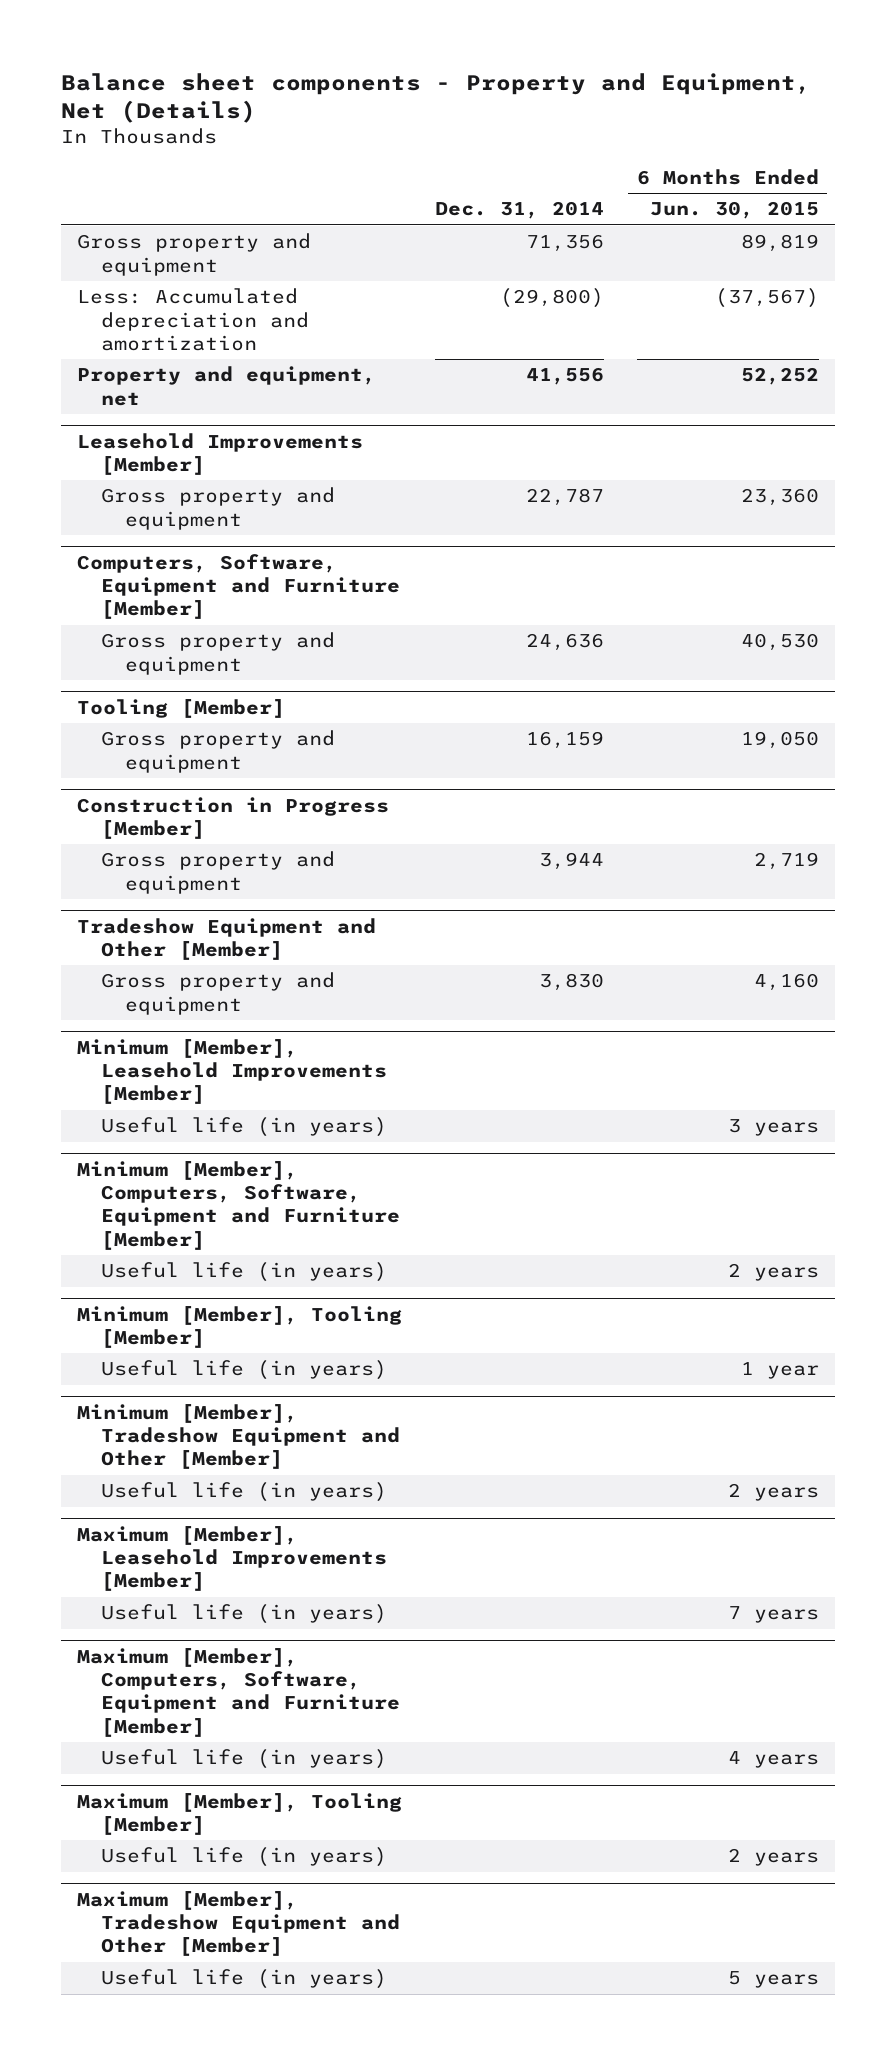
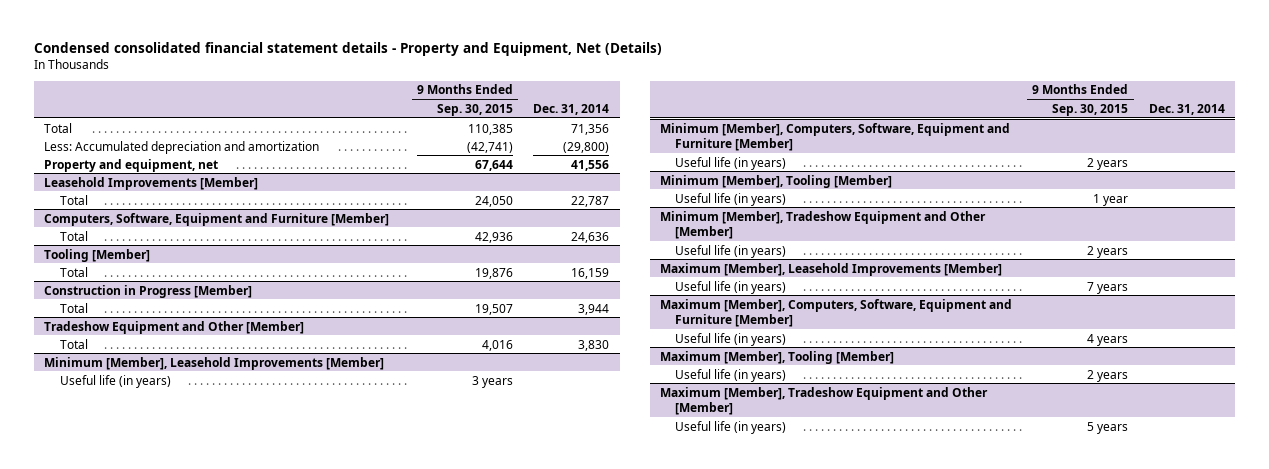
- Balance sheet components - Property and Equipment, Net (Details)
+ Condensed consolidated financial statement details - Property and Equipment, Net (Details)
- | Dec. 31, 2014 | 6 Months Ended Jun. 30, 2015
+ | 9 Months Ended Sep. 30, 2015 | Dec. 31, 2014
- Gross property and equipment | 71,356 | 89,819
+ Total | 110,385 | 71,356
@ Leasehold Improvements [Member]
- Gross property and equipment | 22,787 | 23,360
+ Total | 24,050 | 22,787
@ Computers, Software, Equipment and Furniture [Member]
- Gross property and equipment | 24,636 | 40,530
+ Total | 42,936 | 24,636
@ Tooling [Member]
- Gross property and equipment | 16,159 | 19,050
+ Total | 19,876 | 16,159
@ Construction in Progress [Member]
- Gross property and equipment | 3,944 | 2,719
+ Total | 19,507 | 3,944
@ Tradeshow Equipment and Other [Member]
- Gross property and equipment | 3,830 | 4,160
+ Total | 4,016 | 3,830

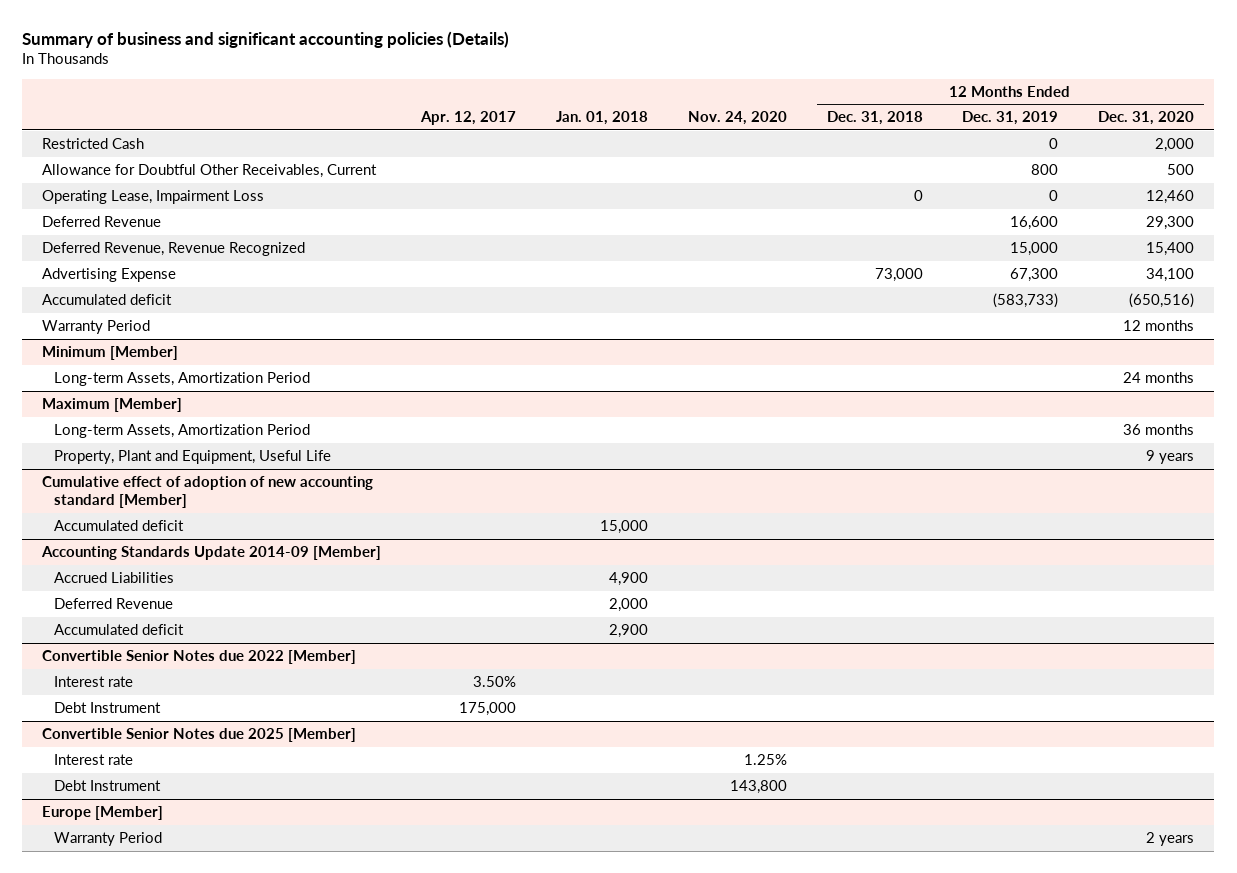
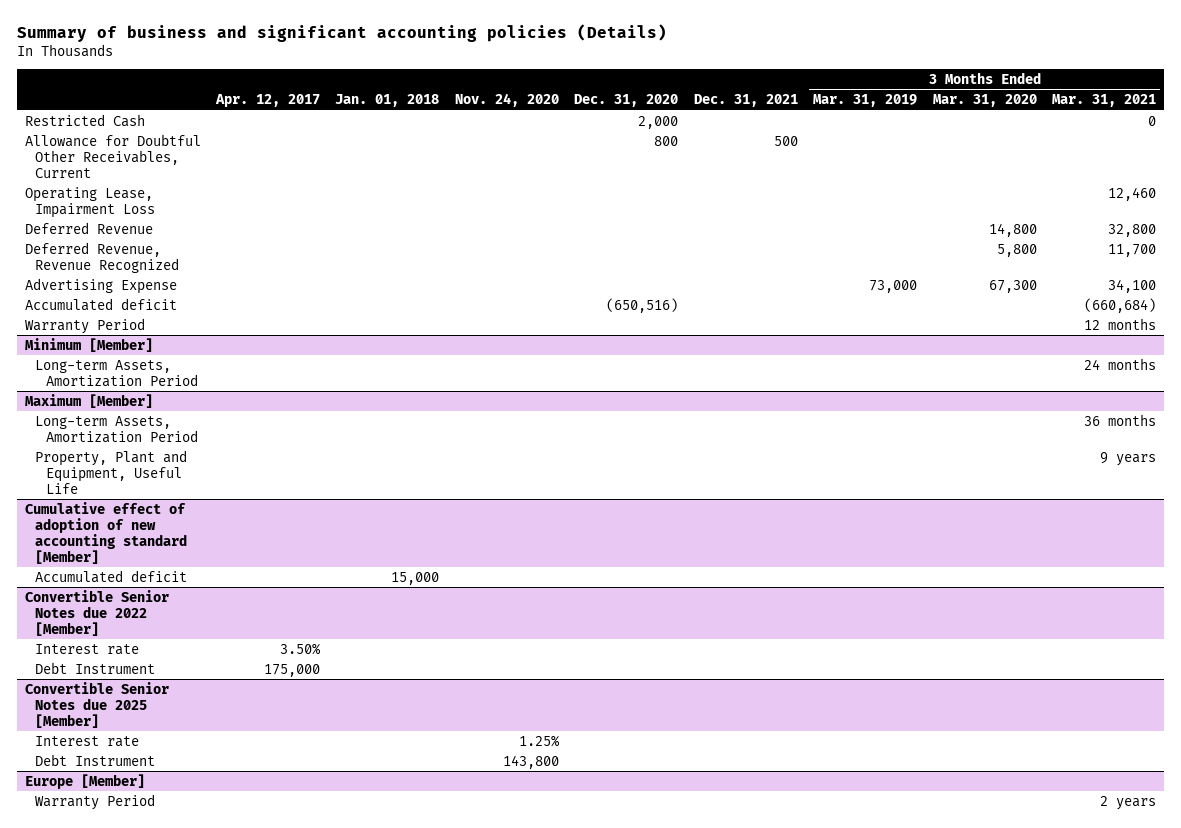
- | Apr. 12, 2017 | Jan. 01, 2018 | Nov. 24, 2020 | 12 Months Ended Dec. 31, 2018 | 12 Months Ended Dec. 31, 2019 | 12 Months Ended Dec. 31, 2020
+ | Apr. 12, 2017 | Jan. 01, 2018 | Nov. 24, 2020 | Dec. 31, 2020 | Dec. 31, 2021 | 3 Months Ended Mar. 31, 2019 | 3 Months Ended Mar. 31, 2020 | 3 Months Ended Mar. 31, 2021
- Accounting Standards Update 2014-09 [Member]
- Accrued Liabilities | | 4,900 | | | |
- Deferred Revenue | | 2,000 | | | |
- Accumulated deficit | | 2,900 | | | |

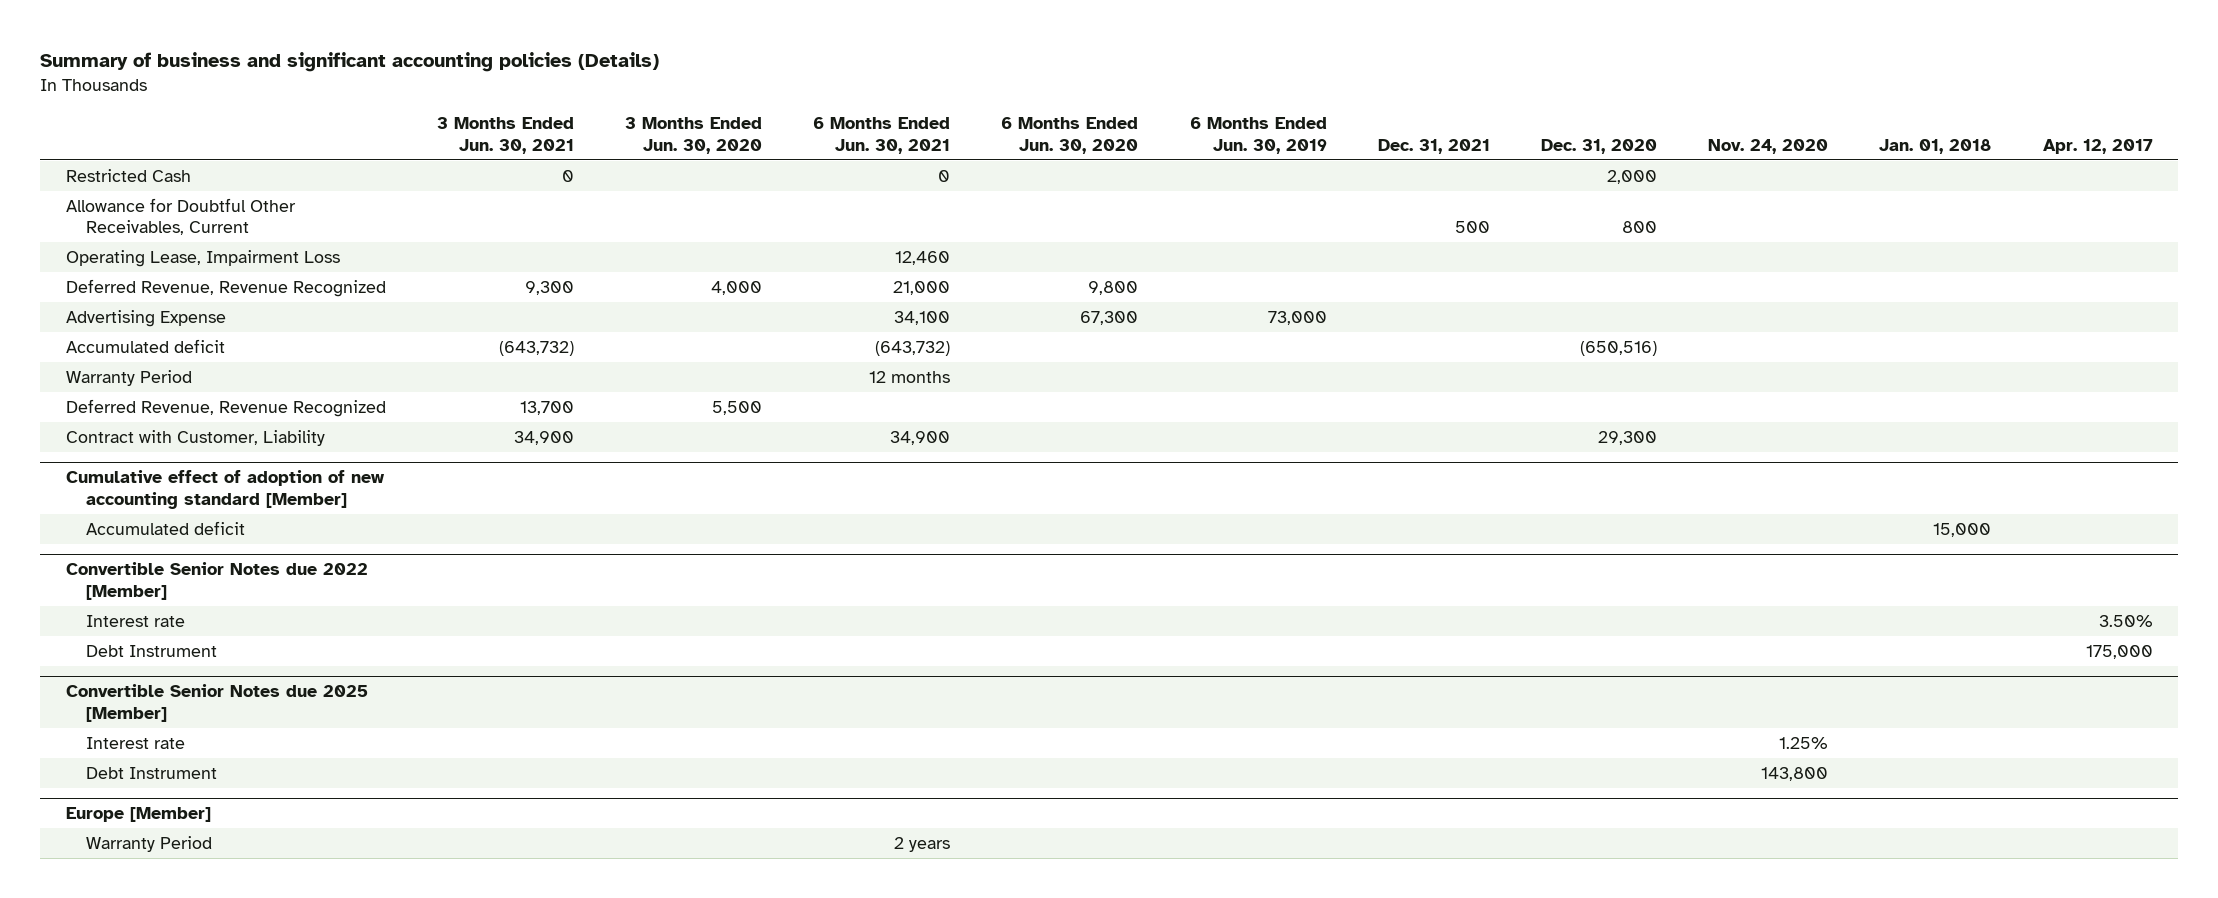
- | Apr. 12, 2017 | Jan. 01, 2018 | Nov. 24, 2020 | Dec. 31, 2020 | Dec. 31, 2021 | 3 Months Ended Mar. 31, 2019 | 3 Months Ended Mar. 31, 2020 | 3 Months Ended Mar. 31, 2021
+ | 3 Months Ended Jun. 30, 2021 | 3 Months Ended Jun. 30, 2020 | 6 Months Ended Jun. 30, 2021 | 6 Months Ended Jun. 30, 2020 | 6 Months Ended Jun. 30, 2019 | Dec. 31, 2021 | Dec. 31, 2020 | Nov. 24, 2020 | Jan. 01, 2018 | Apr. 12, 2017
- Deferred Revenue | | | | | | | 14,800 | 32,800
- Minimum [Member]
- Long-term Assets, Amortization Period | | | | | | | | 24 months
- Maximum [Member]
- Long-term Assets, Amortization Period | | | | | | | | 36 months
- Property, Plant and Equipment, Useful Life | | | | | | | | 9 years
+ Deferred Revenue, Revenue Recognized | 13,700 | 5,500 | | | | | | | |
+ Contract with Customer, Liability | 34,900 | | 34,900 | | | | 29,300 | | |

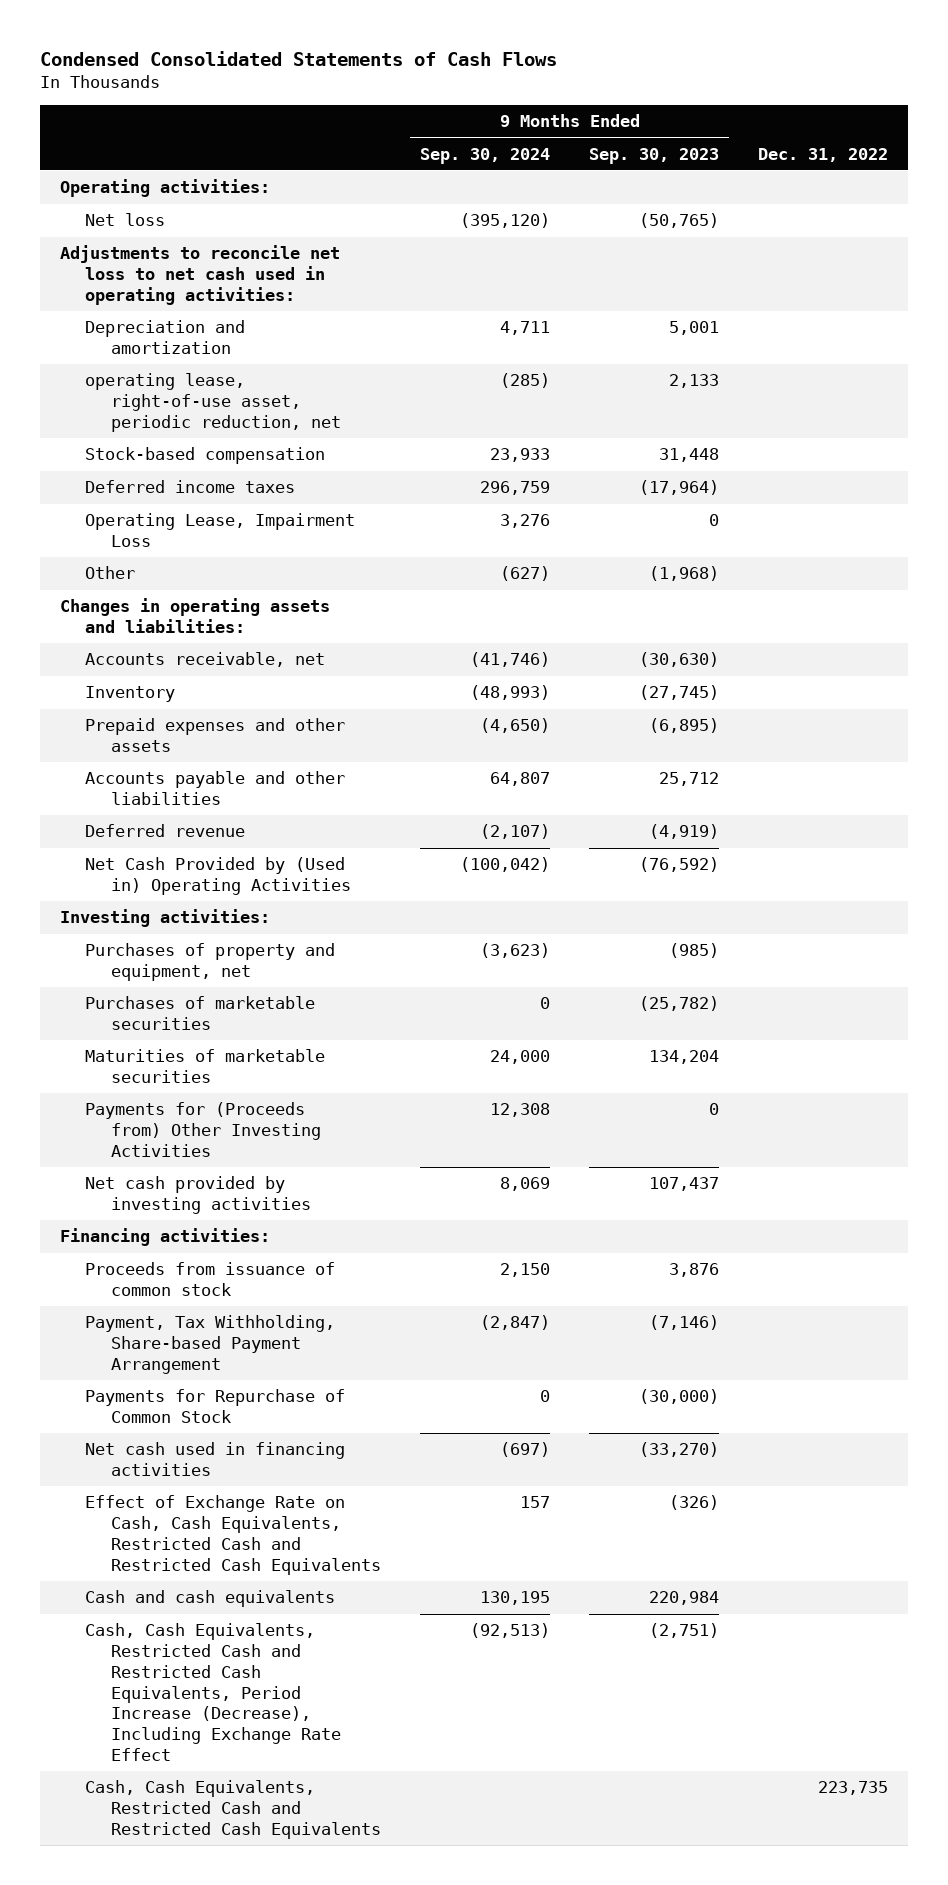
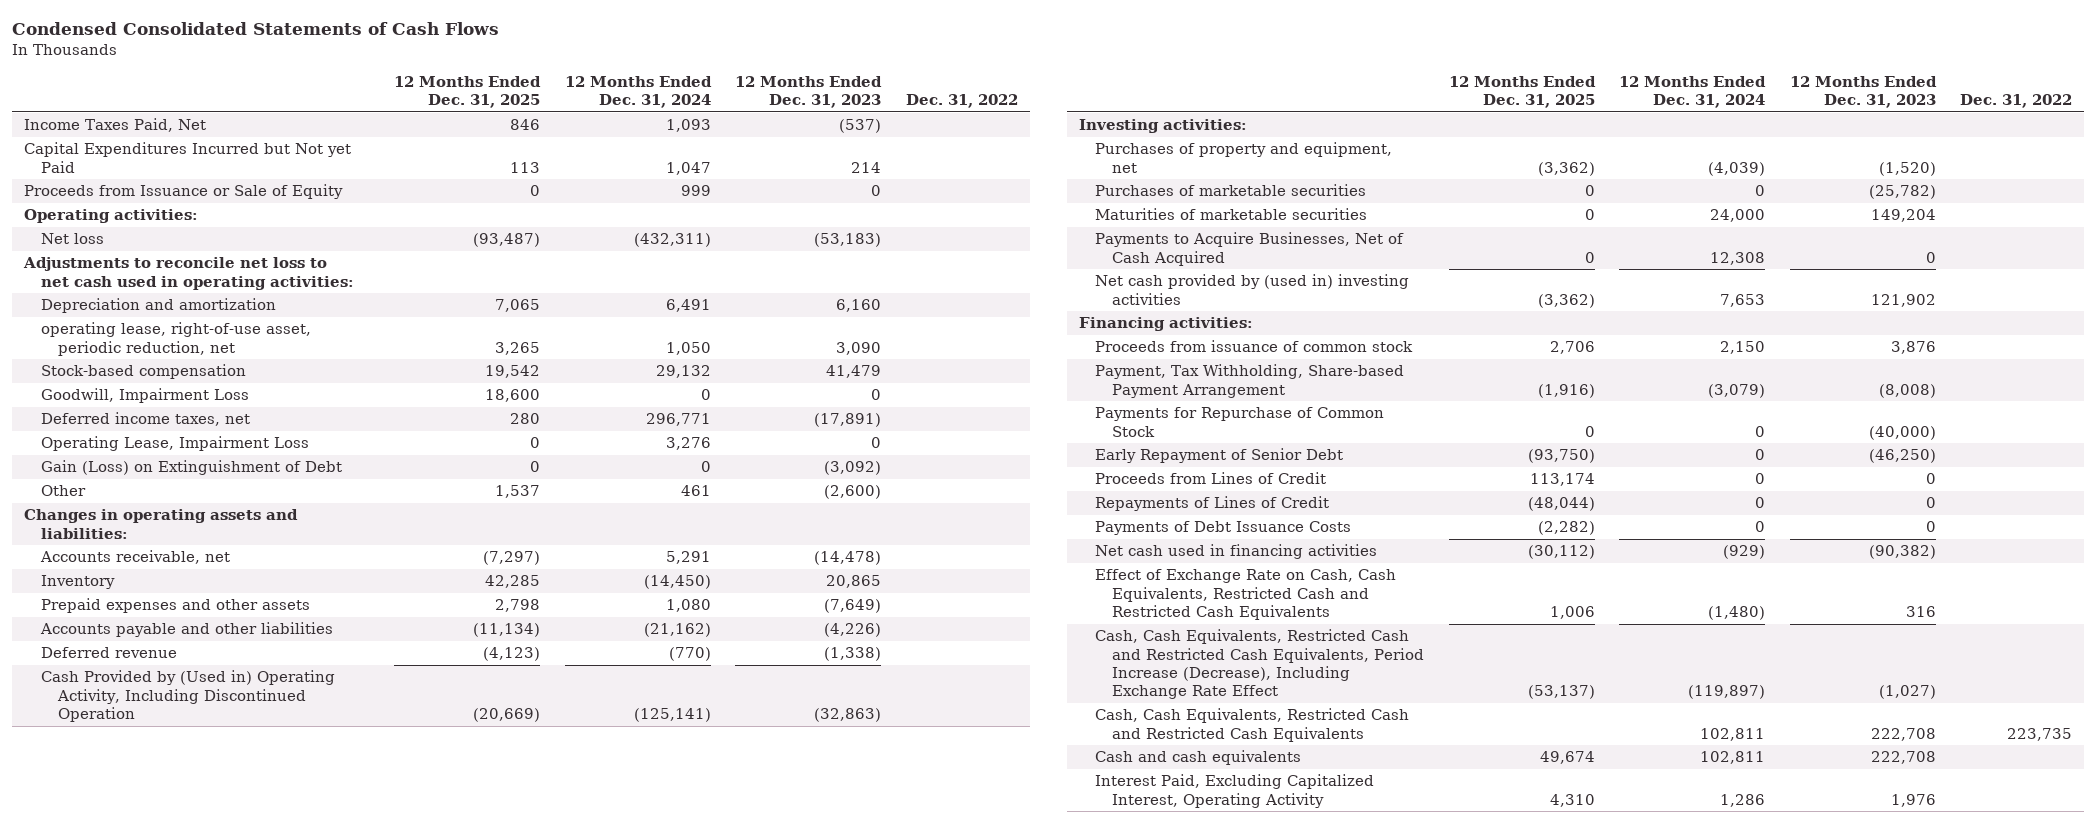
- | 9 Months Ended Sep. 30, 2024 | 9 Months Ended Sep. 30, 2023 | Dec. 31, 2022
+ | 12 Months Ended Dec. 31, 2025 | 12 Months Ended Dec. 31, 2024 | 12 Months Ended Dec. 31, 2023 | Dec. 31, 2022
+ Income Taxes Paid, Net | 846 | 1,093 | (537) |
+ Capital Expenditures Incurred but Not yet Paid | 113 | 1,047 | 214 |
+ Proceeds from Issuance or Sale of Equity | 0 | 999 | 0 |
- Deferred income taxes | 296,759 | (17,964) |
+ Goodwill, Impairment Loss | 18,600 | 0 | 0 |
+ Deferred income taxes, net | 280 | 296,771 | (17,891) |
+ Gain (Loss) on Extinguishment of Debt | 0 | 0 | (3,092) |
- Net Cash Provided by (Used in) Operating Activities | (100,042) | (76,592) |
+ Cash Provided by (Used in) Operating Activity, Including Discontinued Operation | (20,669) | (125,141) | (32,863) |
- Payments for (Proceeds from) Other Investing Activities | 12,308 | 0 |
- Net cash provided by investing activities | 8,069 | 107,437 |
+ Payments to Acquire Businesses, Net of Cash Acquired | 0 | 12,308 | 0 |
+ Net cash provided by (used in) investing activities | (3,362) | 7,653 | 121,902 |
+ Early Repayment of Senior Debt | (93,750) | 0 | (46,250) |
+ Proceeds from Lines of Credit | 113,174 | 0 | 0 |
+ Repayments of Lines of Credit | (48,044) | 0 | 0 |
+ Payments of Debt Issuance Costs | (2,282) | 0 | 0 |
moved down: Cash and cash equivalents | 49,674 | 102,811 | 222,708 |
+ Interest Paid, Excluding Capitalized Interest, Operating Activity | 4,310 | 1,286 | 1,976 |

